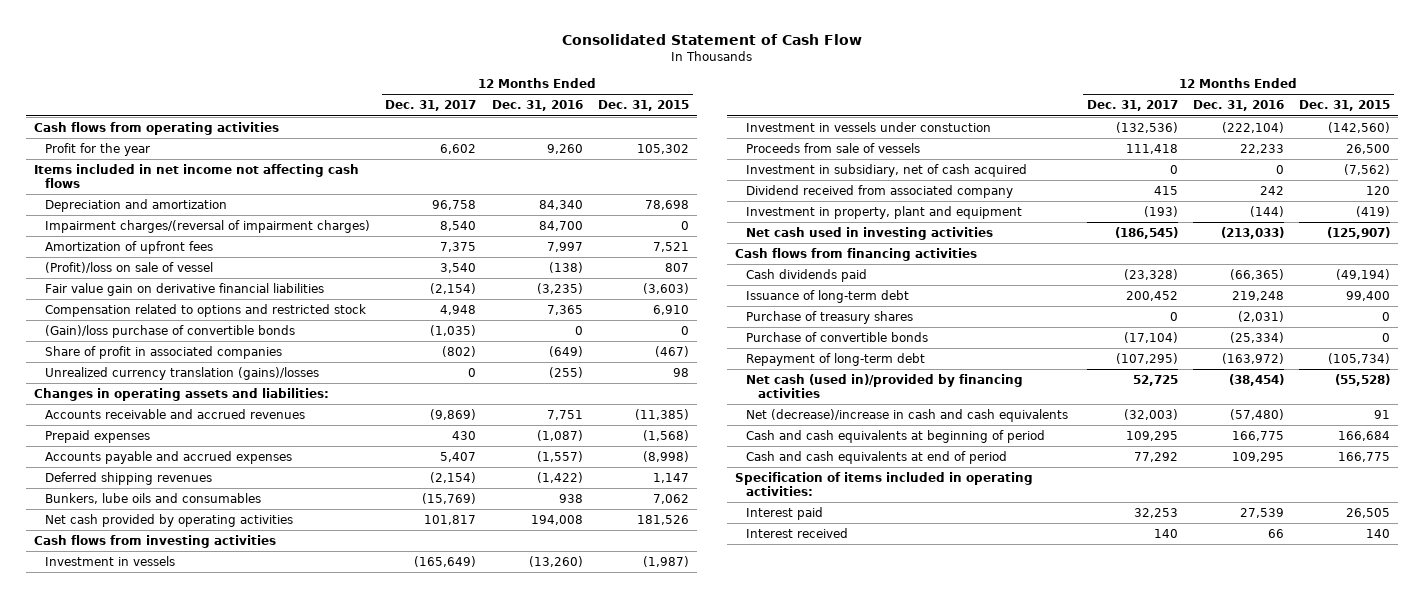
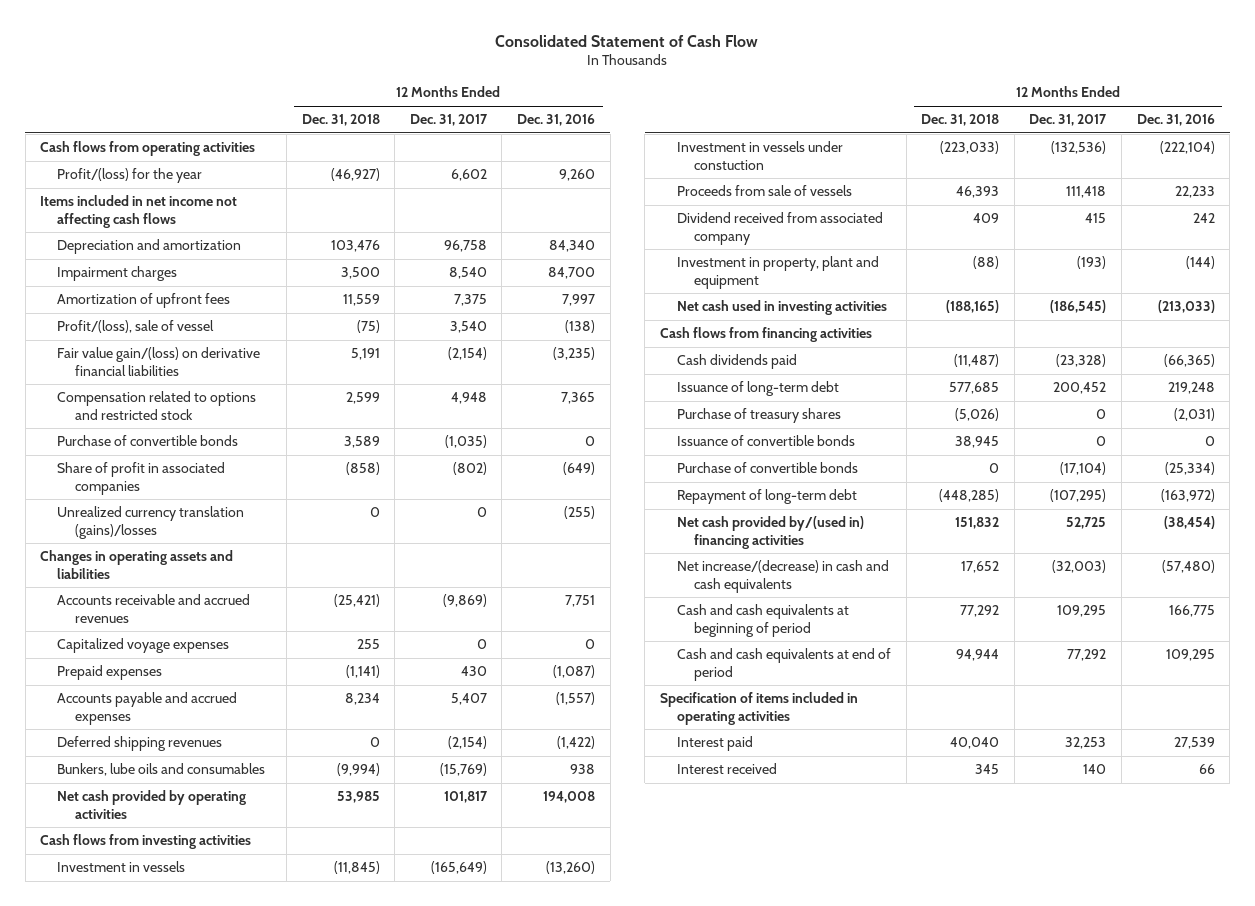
- | 12 Months Ended Dec. 31, 2017 | 12 Months Ended Dec. 31, 2016 | 12 Months Ended Dec. 31, 2015
+ | 12 Months Ended Dec. 31, 2018 | 12 Months Ended Dec. 31, 2017 | 12 Months Ended Dec. 31, 2016
- Profit for the year | 6,602 | 9,260 | 105,302
+ Profit/(loss) for the year | (46,927) | 6,602 | 9,260
- Impairment charges/(reversal of impairment charges) | 8,540 | 84,700 | 0
+ Impairment charges | 3,500 | 8,540 | 84,700
- (Profit)/loss on sale of vessel | 3,540 | (138) | 807
- Fair value gain on derivative financial liabilities | (2,154) | (3,235) | (3,603)
+ Profit/(loss), sale of vessel | (75) | 3,540 | (138)
+ Fair value gain/(loss) on derivative financial liabilities | 5,191 | (2,154) | (3,235)
- (Gain)/loss purchase of convertible bonds | (1,035) | 0 | 0
+ Purchase of convertible bonds | 3,589 | (1,035) | 0
- Changes in operating assets and liabilities:
+ Changes in operating assets and liabilities
+ Capitalized voyage expenses | 255 | 0 | 0
- Investment in subsidiary, net of cash acquired | 0 | 0 | (7,562)
+ Issuance of convertible bonds | 38,945 | 0 | 0
- Net cash (used in)/provided by financing activities | 52,725 | (38,454) | (55,528)
- Net (decrease)/increase in cash and cash equivalents | (32,003) | (57,480) | 91
+ Net cash provided by/(used in) financing activities | 151,832 | 52,725 | (38,454)
+ Net increase/(decrease) in cash and cash equivalents | 17,652 | (32,003) | (57,480)
- Specification of items included in operating activities:
+ Specification of items included in operating activities

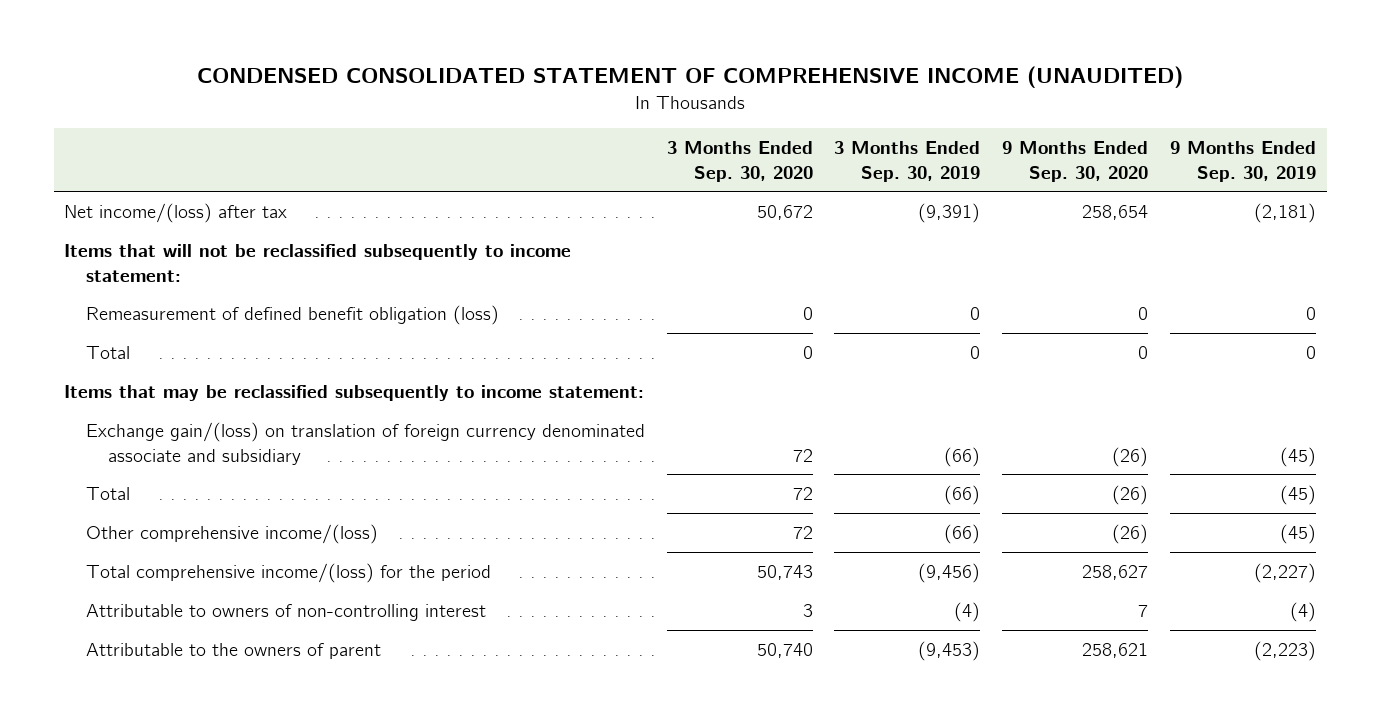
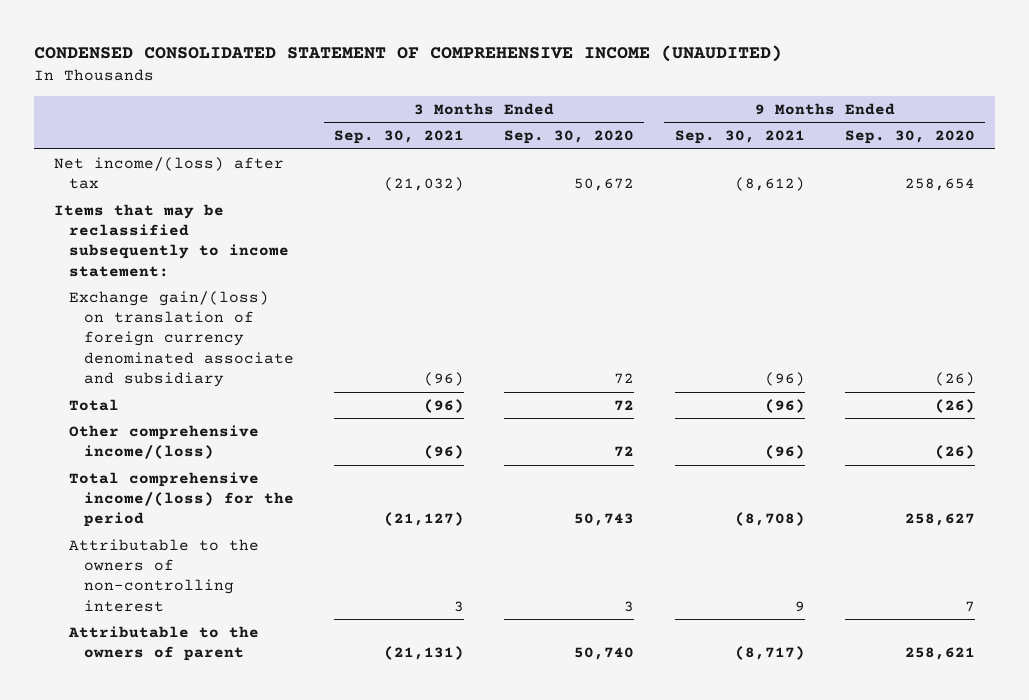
- | 3 Months Ended Sep. 30, 2020 | 3 Months Ended Sep. 30, 2019 | 9 Months Ended Sep. 30, 2020 | 9 Months Ended Sep. 30, 2019
+ | 3 Months Ended Sep. 30, 2021 | 3 Months Ended Sep. 30, 2020 | 9 Months Ended Sep. 30, 2021 | 9 Months Ended Sep. 30, 2020
- Items that will not be reclassified subsequently to income statement:
- Remeasurement of defined benefit obligation (loss) | 0 | 0 | 0 | 0
- Total | 0 | 0 | 0 | 0
- Attributable to owners of non-controlling interest | 3 | (4) | 7 | (4)
+ Attributable to the owners of non-controlling interest | 3 | 3 | 9 | 7

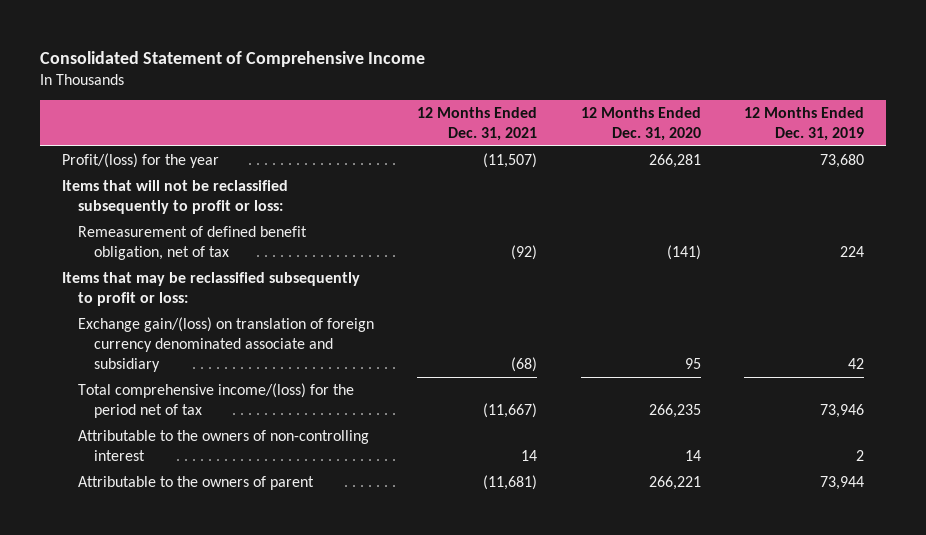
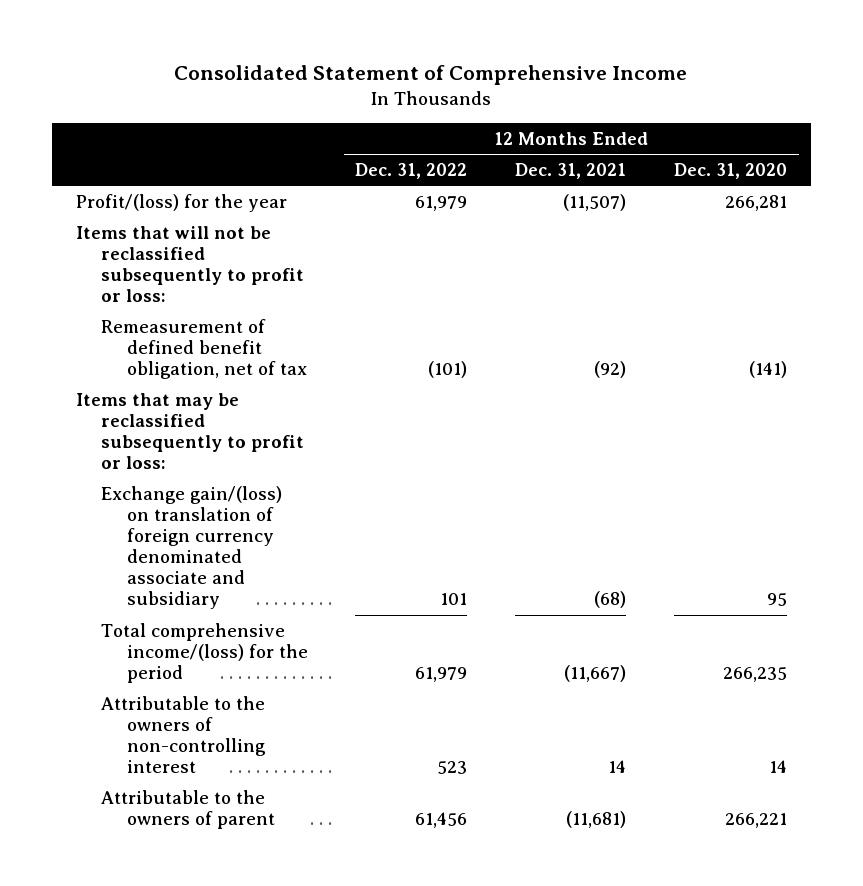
- | 12 Months Ended Dec. 31, 2021 | 12 Months Ended Dec. 31, 2020 | 12 Months Ended Dec. 31, 2019
+ | 12 Months Ended Dec. 31, 2022 | 12 Months Ended Dec. 31, 2021 | 12 Months Ended Dec. 31, 2020
- Total comprehensive income/(loss) for the period net of tax | (11,667) | 266,235 | 73,946
+ Total comprehensive income/(loss) for the period | 61,979 | (11,667) | 266,235

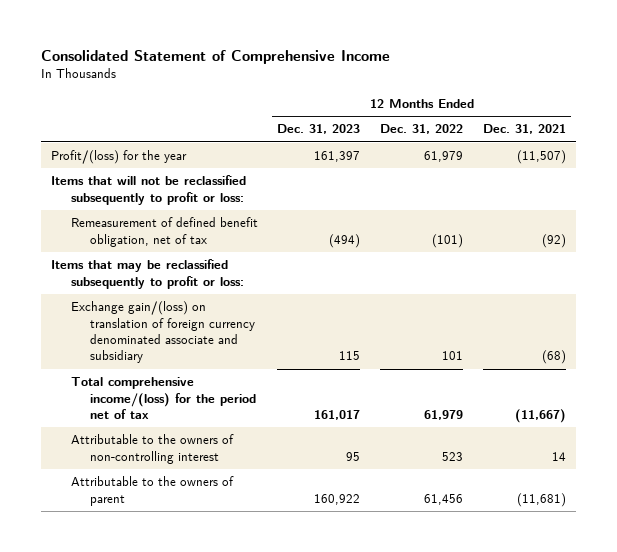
- | 12 Months Ended Dec. 31, 2022 | 12 Months Ended Dec. 31, 2021 | 12 Months Ended Dec. 31, 2020
+ | 12 Months Ended Dec. 31, 2023 | 12 Months Ended Dec. 31, 2022 | 12 Months Ended Dec. 31, 2021
- Total comprehensive income/(loss) for the period | 61,979 | (11,667) | 266,235
+ Total comprehensive income/(loss) for the period net of tax | 161,017 | 61,979 | (11,667)

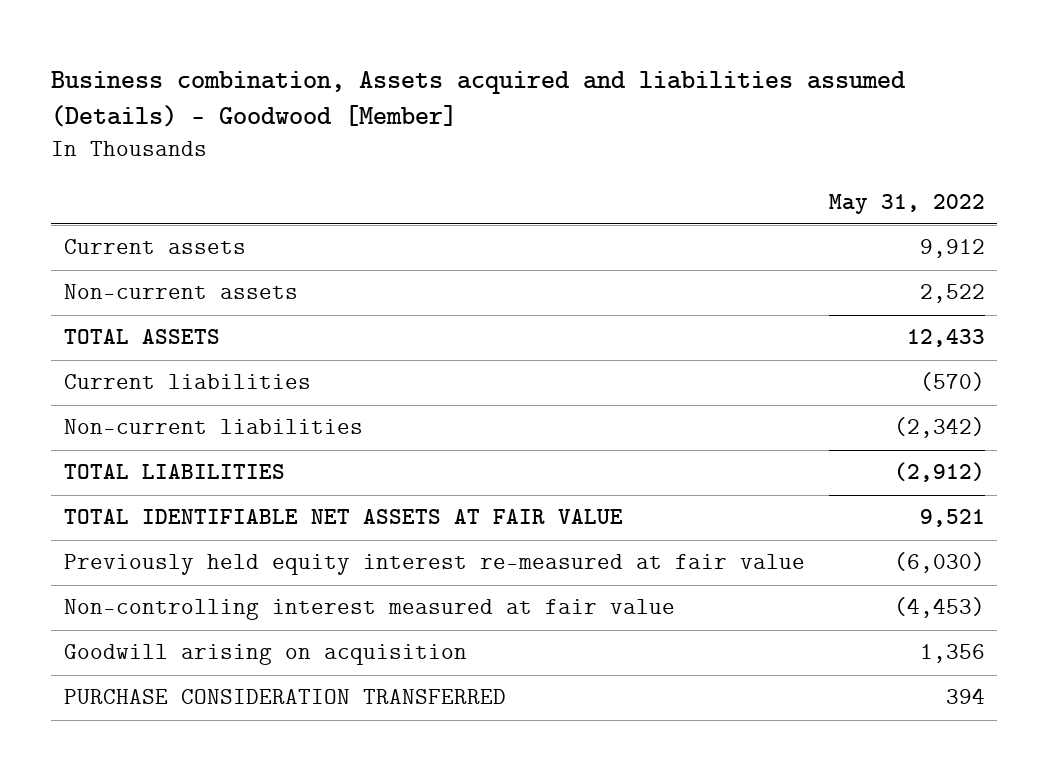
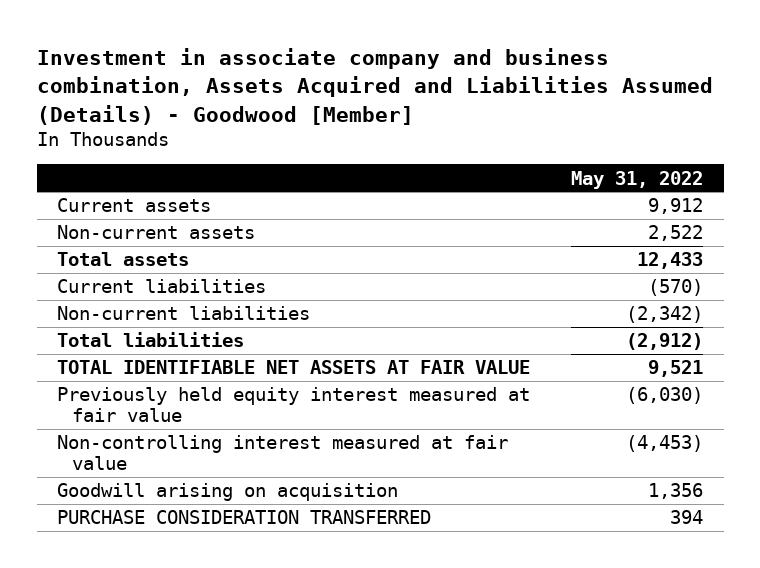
- Business combination, Assets acquired and liabilities assumed (Details) - Goodwood [Member]
+ Investment in associate company and business combination, Assets Acquired and Liabilities Assumed (Details) - Goodwood [Member]
- TOTAL ASSETS | 12,433
+ Total assets | 12,433
- TOTAL LIABILITIES | (2,912)
+ Total liabilities | (2,912)
- Previously held equity interest re-measured at fair value | (6,030)
+ Previously held equity interest measured at fair value | (6,030)

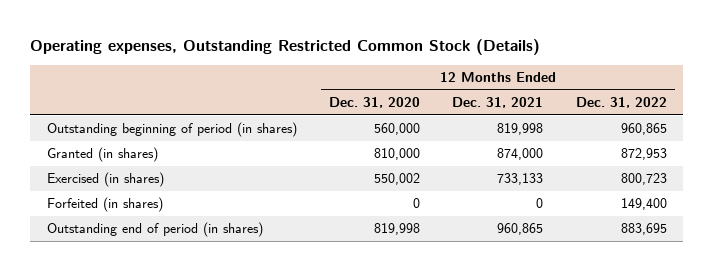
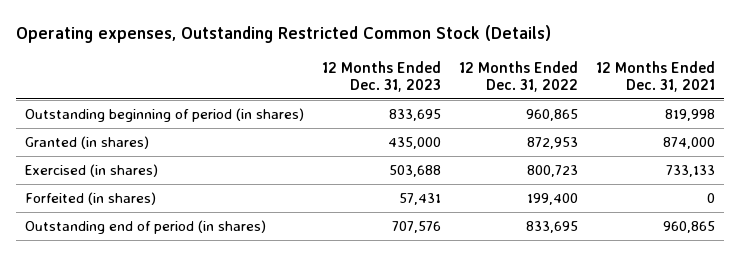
- | 12 Months Ended Dec. 31, 2020 | 12 Months Ended Dec. 31, 2021 | 12 Months Ended Dec. 31, 2022
+ | 12 Months Ended Dec. 31, 2023 | 12 Months Ended Dec. 31, 2022 | 12 Months Ended Dec. 31, 2021
- Forfeited (in shares) | 0 | 0 | 149,400
- Outstanding end of period (in shares) | 819,998 | 960,865 | 883,695
+ Forfeited (in shares) | 57,431 | 199,400 | 0
+ Outstanding end of period (in shares) | 707,576 | 833,695 | 960,865

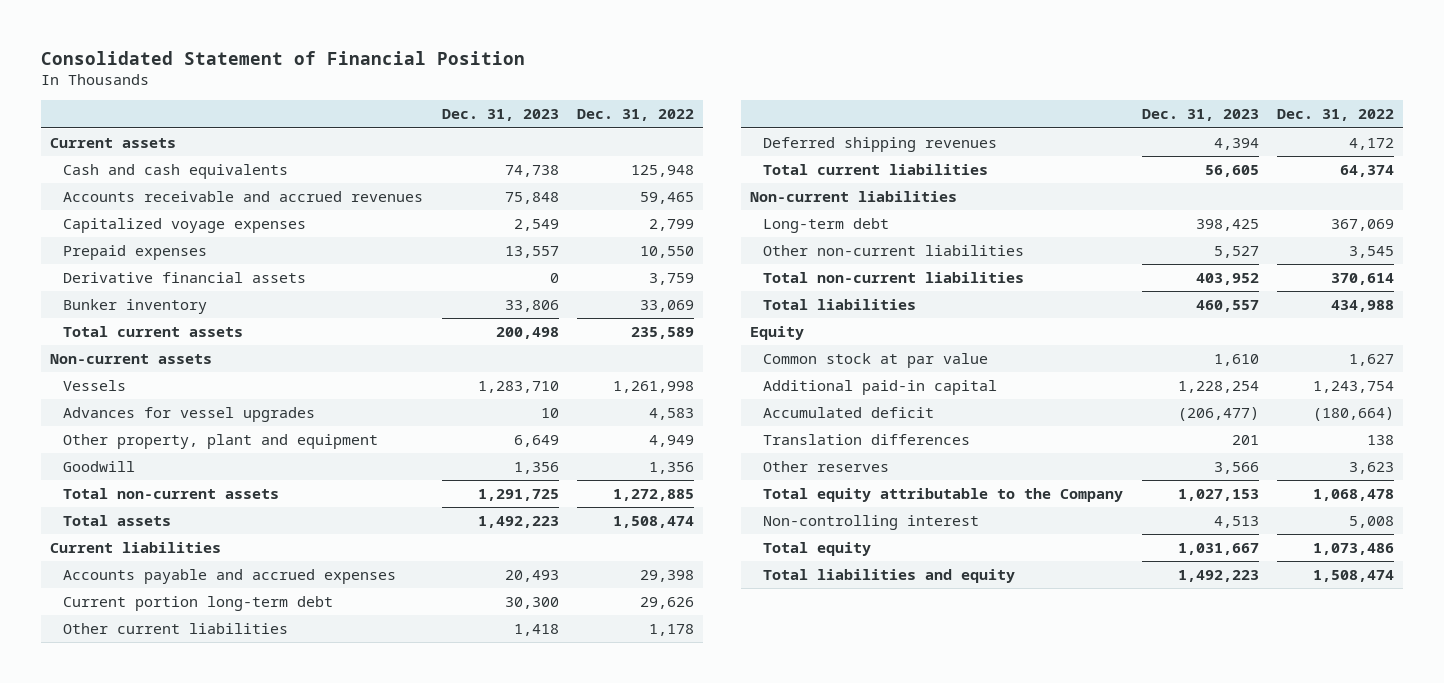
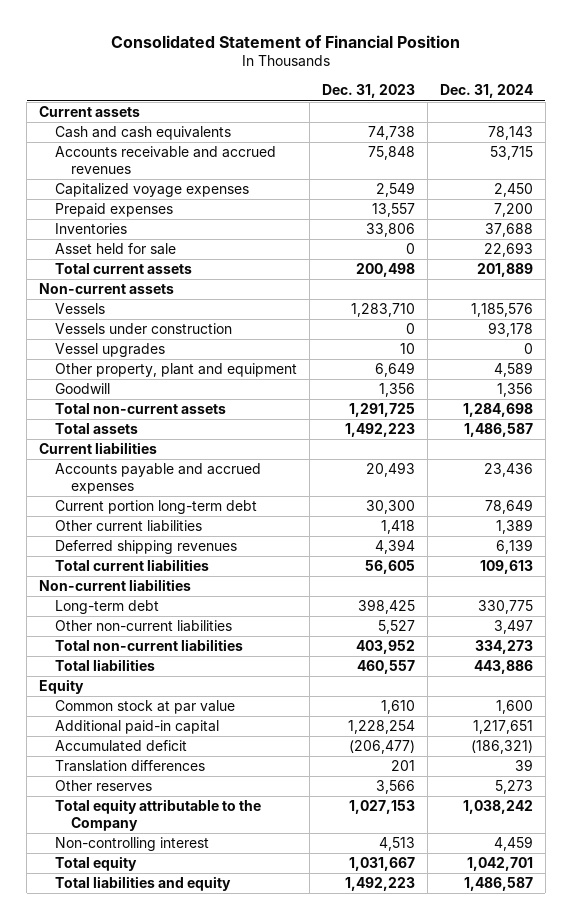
- | Dec. 31, 2023 | Dec. 31, 2022
+ | Dec. 31, 2023 | Dec. 31, 2024
- Derivative financial assets | 0 | 3,759
- Bunker inventory | 33,806 | 33,069
+ Inventories | 33,806 | 37,688
+ Asset held for sale | 0 | 22,693
- Advances for vessel upgrades | 10 | 4,583
+ Vessels under construction | 0 | 93,178
+ Vessel upgrades | 10 | 0

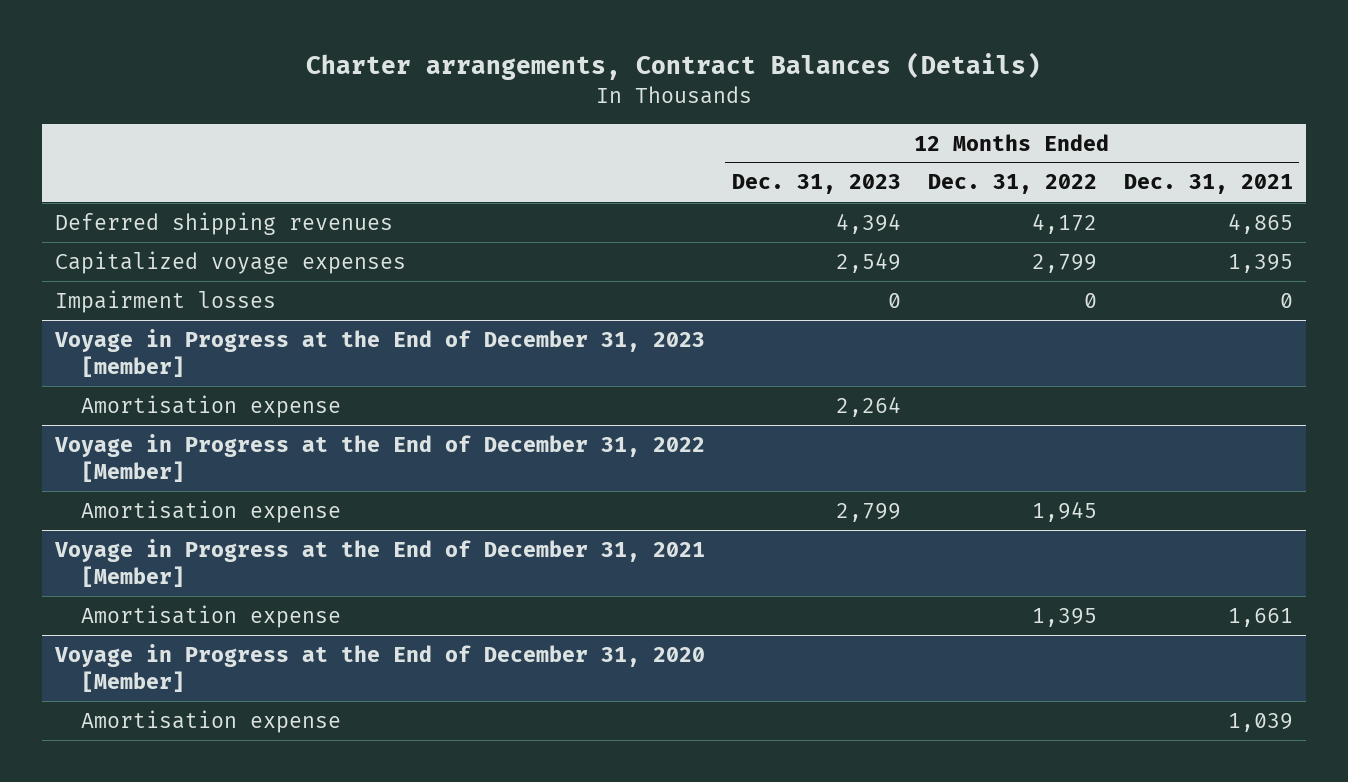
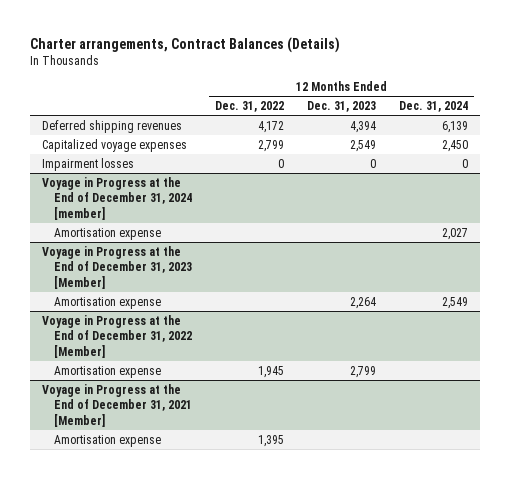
- | 12 Months Ended Dec. 31, 2023 | 12 Months Ended Dec. 31, 2022 | 12 Months Ended Dec. 31, 2021
+ | 12 Months Ended Dec. 31, 2022 | 12 Months Ended Dec. 31, 2023 | 12 Months Ended Dec. 31, 2024
- Voyage in Progress at the End of December 31, 2023 [member]
+ Voyage in Progress at the End of December 31, 2024 [member]
+ Amortisation expense | | | 2,027
+ Voyage in Progress at the End of December 31, 2023 [Member]
- Voyage in Progress at the End of December 31, 2020 [Member]
- Amortisation expense | | | 1,039

